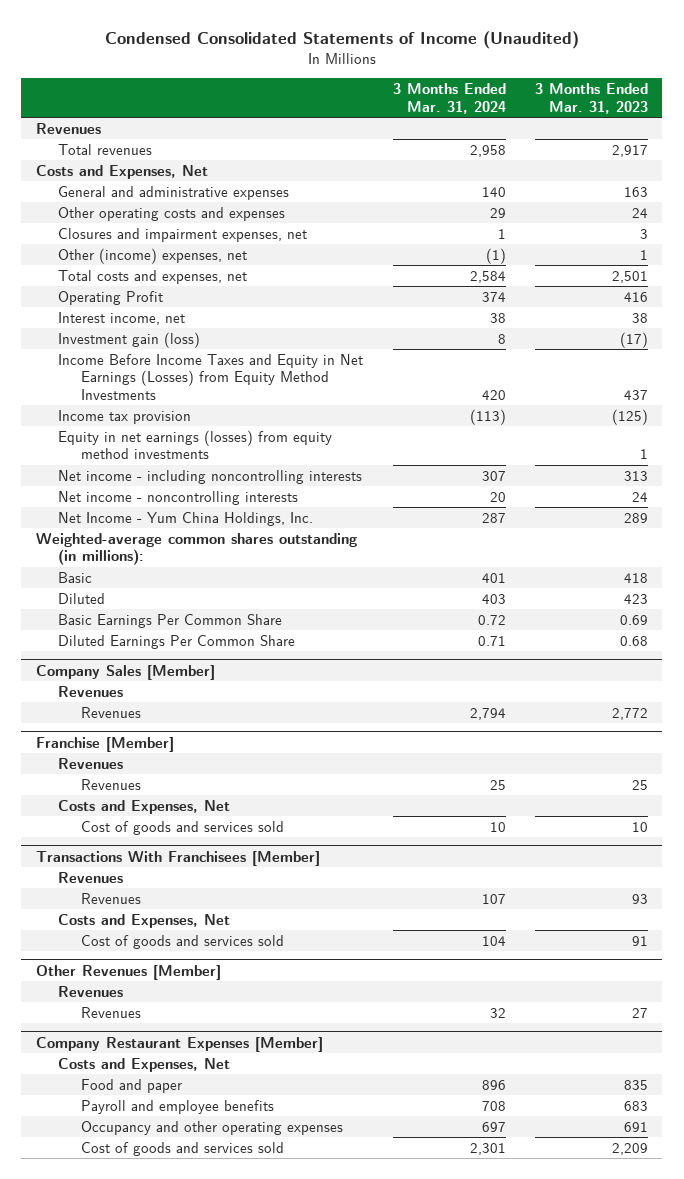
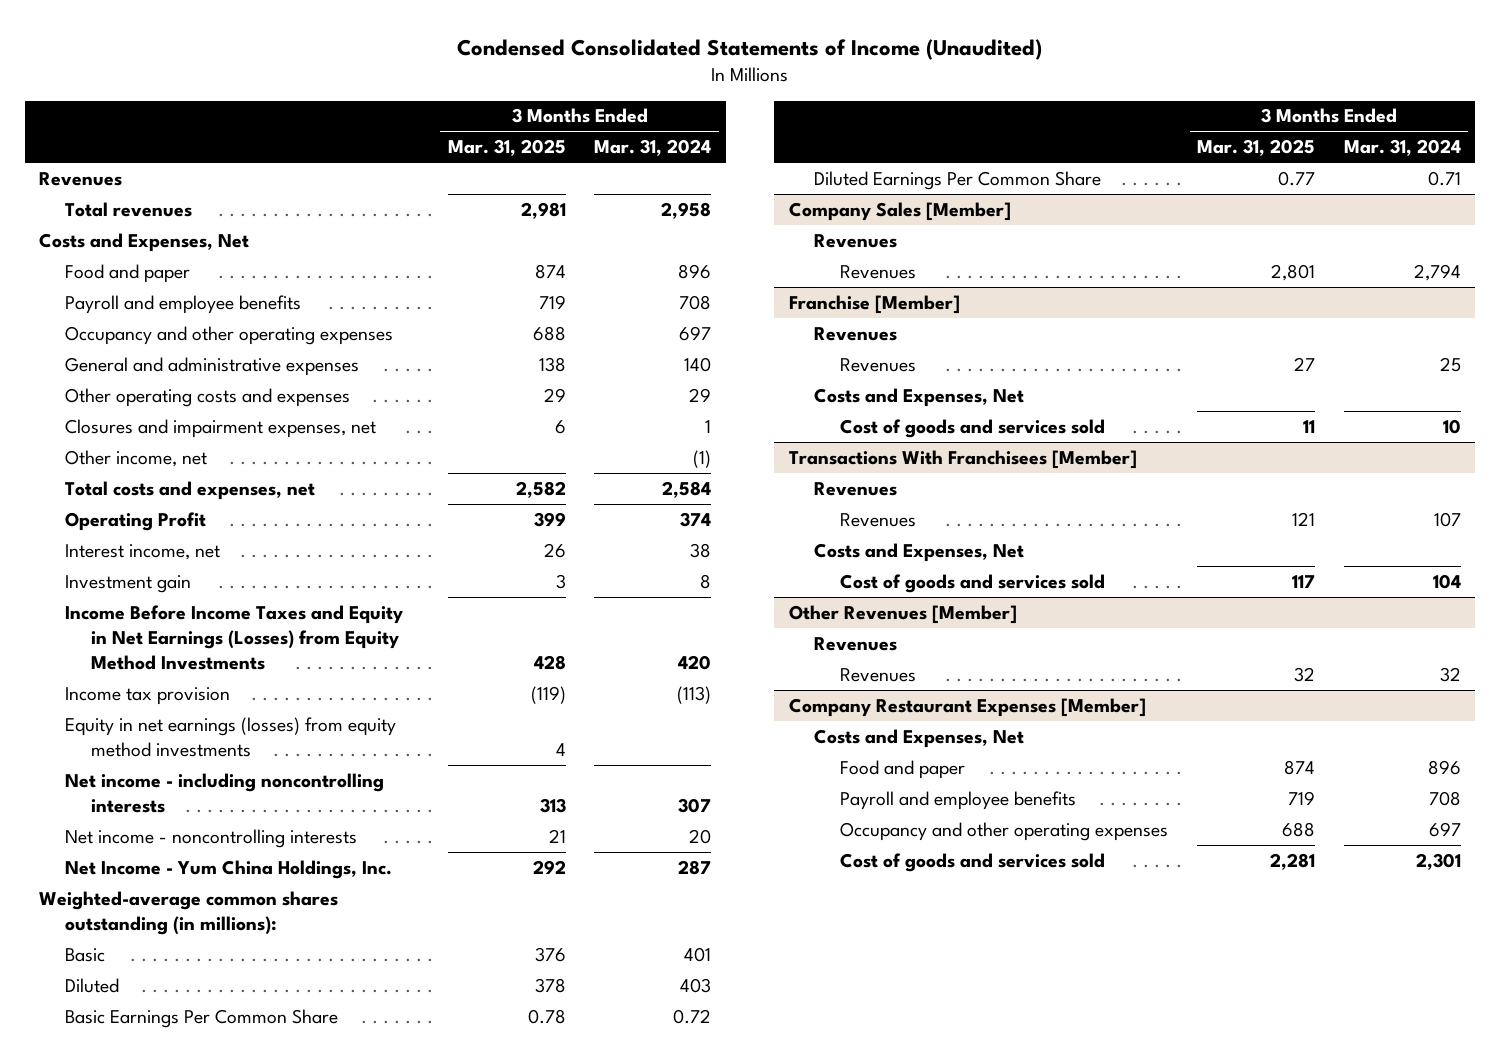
- | 3 Months Ended Mar. 31, 2024 | 3 Months Ended Mar. 31, 2023
+ | 3 Months Ended Mar. 31, 2025 | 3 Months Ended Mar. 31, 2024
+ Food and paper | 874 | 896
+ Payroll and employee benefits | 719 | 708
+ Occupancy and other operating expenses | 688 | 697
- Other (income) expenses, net | (1) | 1
+ Other income, net | | (1)
- Investment gain (loss) | 8 | (17)
+ Investment gain | 3 | 8

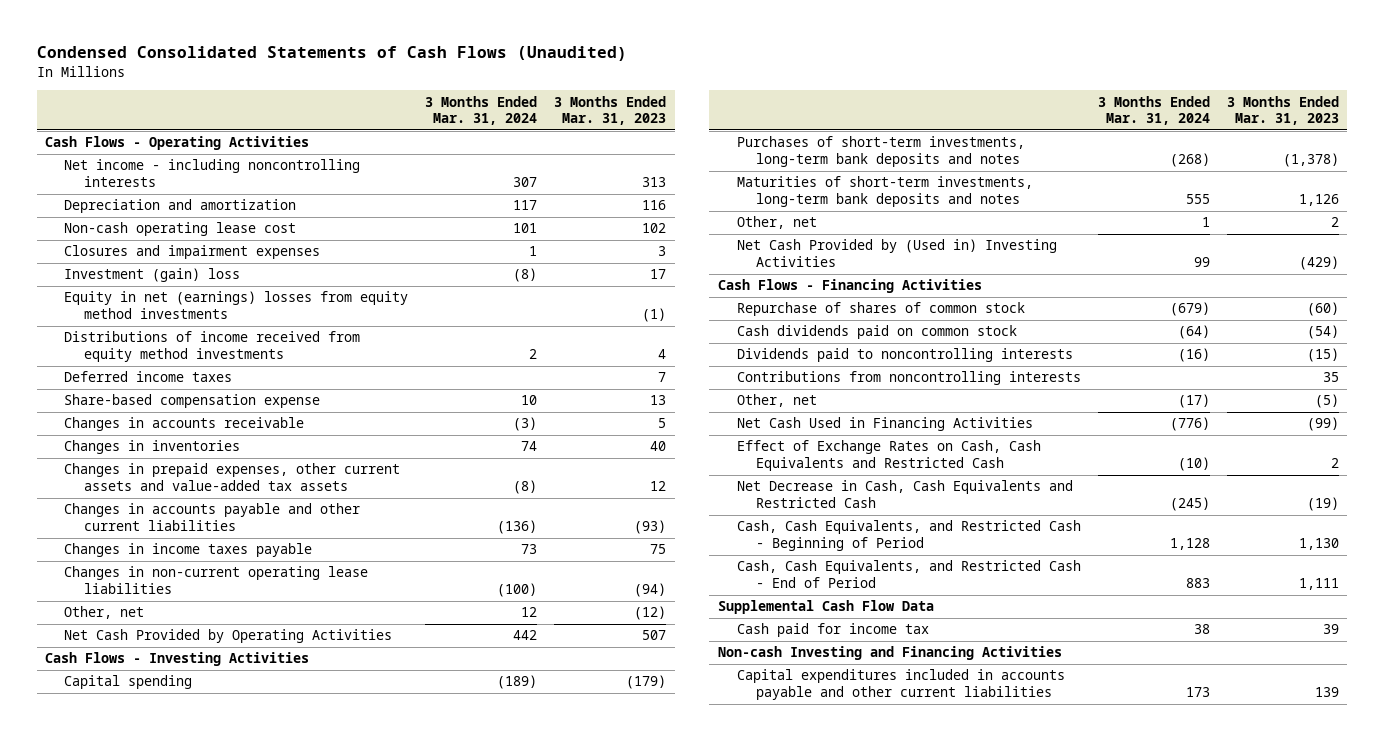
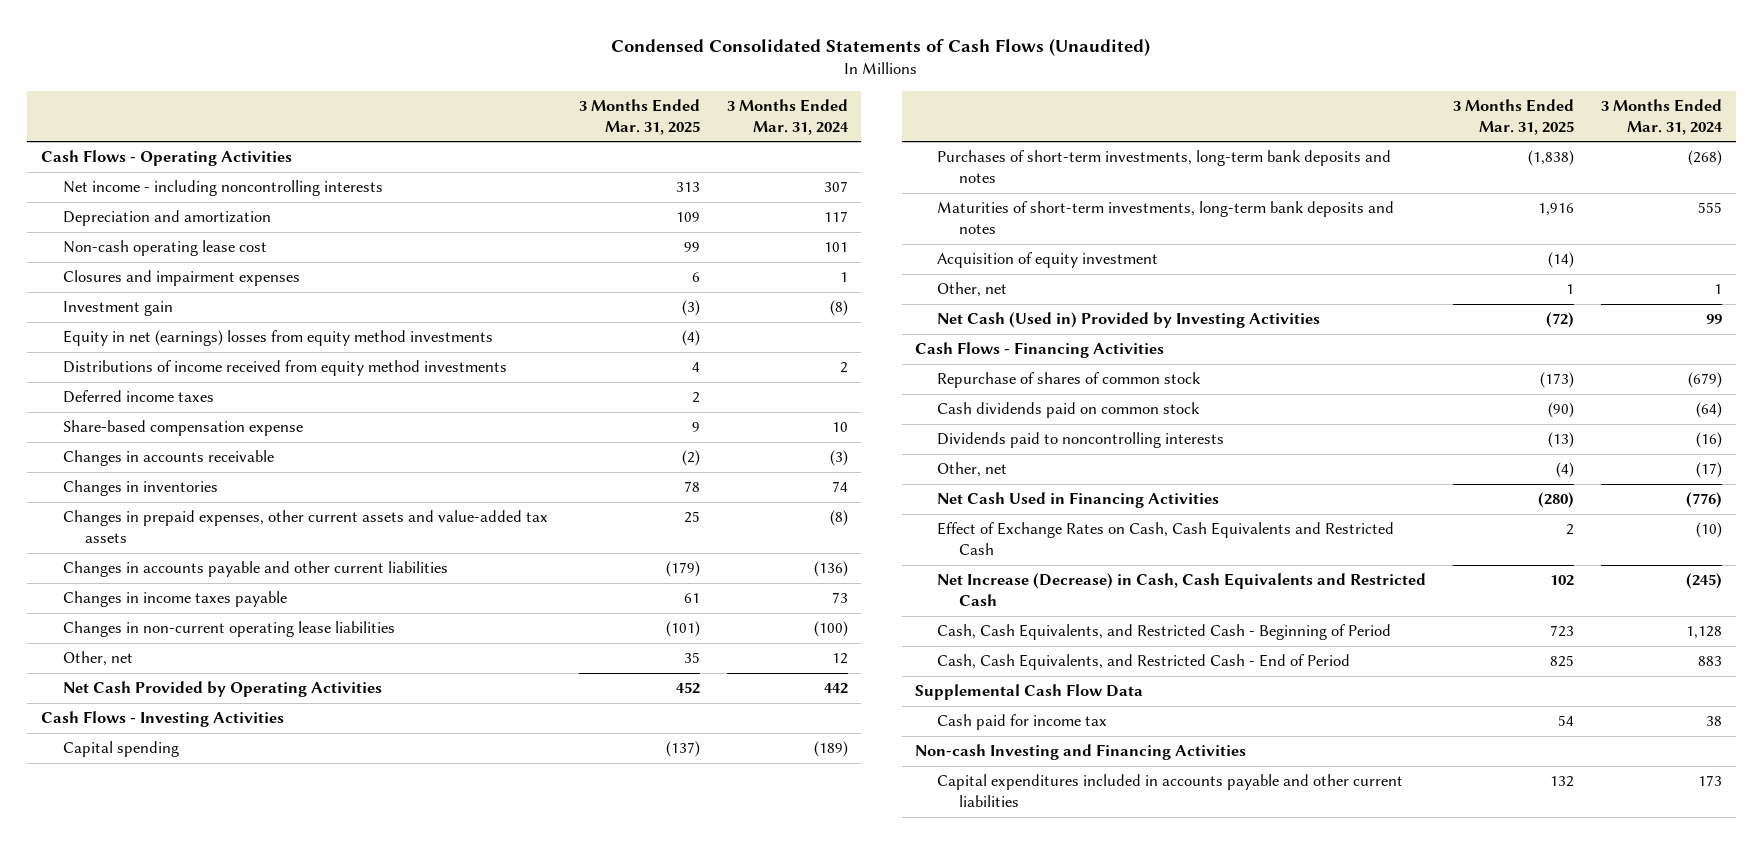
- | 3 Months Ended Mar. 31, 2024 | 3 Months Ended Mar. 31, 2023
+ | 3 Months Ended Mar. 31, 2025 | 3 Months Ended Mar. 31, 2024
- Investment (gain) loss | (8) | 17
+ Investment gain | (3) | (8)
+ Acquisition of equity investment | (14) |
- Net Cash Provided by (Used in) Investing Activities | 99 | (429)
+ Net Cash (Used in) Provided by Investing Activities | (72) | 99
- Contributions from noncontrolling interests | | 35
- Net Decrease in Cash, Cash Equivalents and Restricted Cash | (245) | (19)
+ Net Increase (Decrease) in Cash, Cash Equivalents and Restricted Cash | 102 | (245)

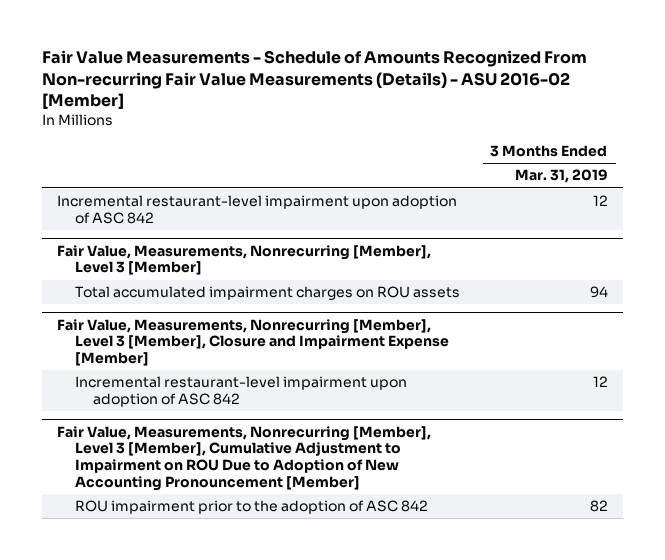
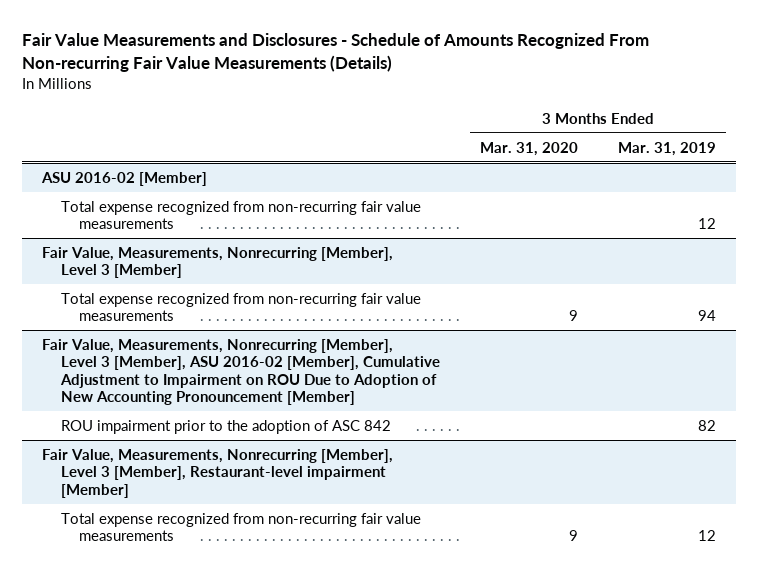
- Fair Value Measurements - Schedule of Amounts Recognized From Non-recurring Fair Value Measurements (Details) - ASU 2016-02 [Member]
+ Fair Value Measurements and Disclosures - Schedule of Amounts Recognized From Non-recurring Fair Value Measurements (Details)
- | 3 Months Ended Mar. 31, 2019
+ | 3 Months Ended Mar. 31, 2020 | 3 Months Ended Mar. 31, 2019
- Incremental restaurant-level impairment upon adoption of ASC 842 | 12
+ ASU 2016-02 [Member]
+ Total expense recognized from non-recurring fair value measurements | | 12
@ Fair Value, Measurements, Nonrecurring [Member], Level 3 [Member]
- Total accumulated impairment charges on ROU assets | 94
- Fair Value, Measurements, Nonrecurring [Member], Level 3 [Member], Closure and Impairment Expense [Member]
- Incremental restaurant-level impairment upon adoption of ASC 842 | 12
- Fair Value, Measurements, Nonrecurring [Member], Level 3 [Member], Cumulative Adjustment to Impairment on ROU Due to Adoption of New Accounting Pronouncement [Member]
@ Fair Value, Measurements, Nonrecurring [Member], Level 3 [Member]
+ Total expense recognized from non-recurring fair value measurements | 9 | 94
+ Fair Value, Measurements, Nonrecurring [Member], Level 3 [Member], ASU 2016-02 [Member], Cumulative Adjustment to Impairment on ROU Due to Adoption of New Accounting Pronouncement [Member]
+ Fair Value, Measurements, Nonrecurring [Member], Level 3 [Member], Restaurant-level impairment [Member]
+ Total expense recognized from non-recurring fair value measurements | 9 | 12

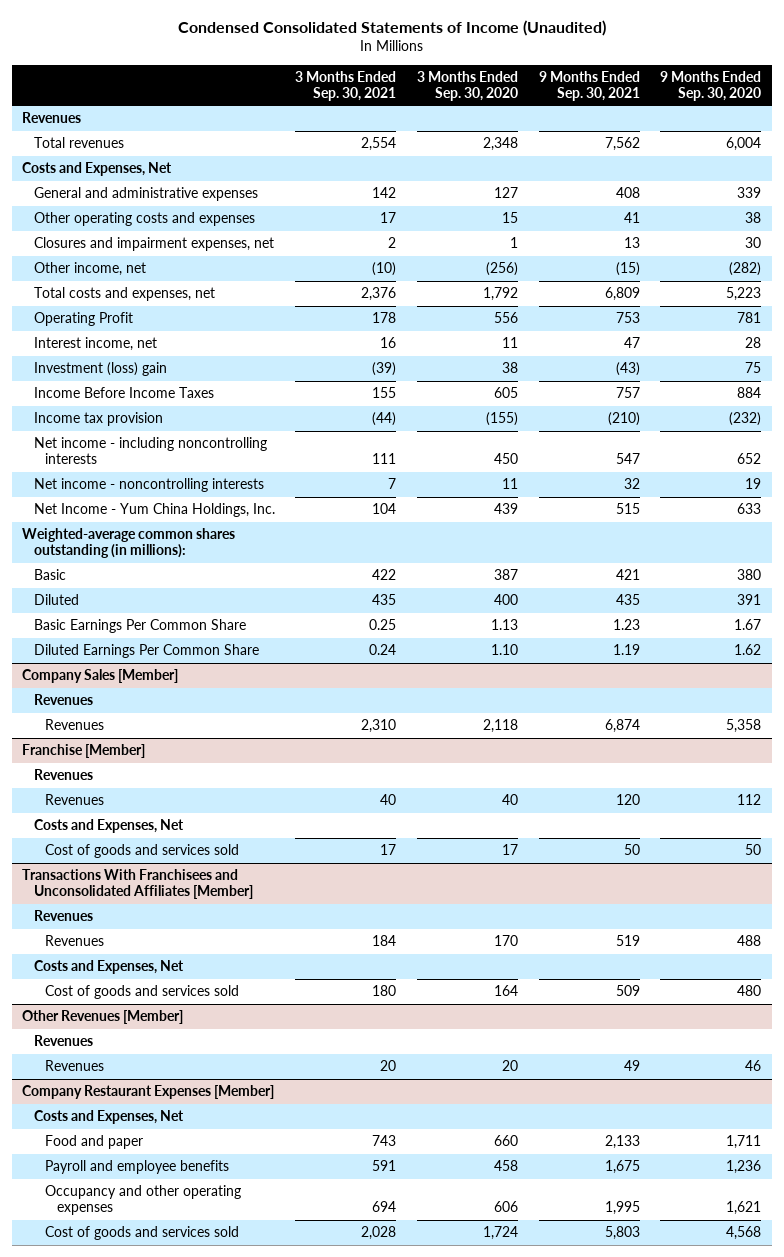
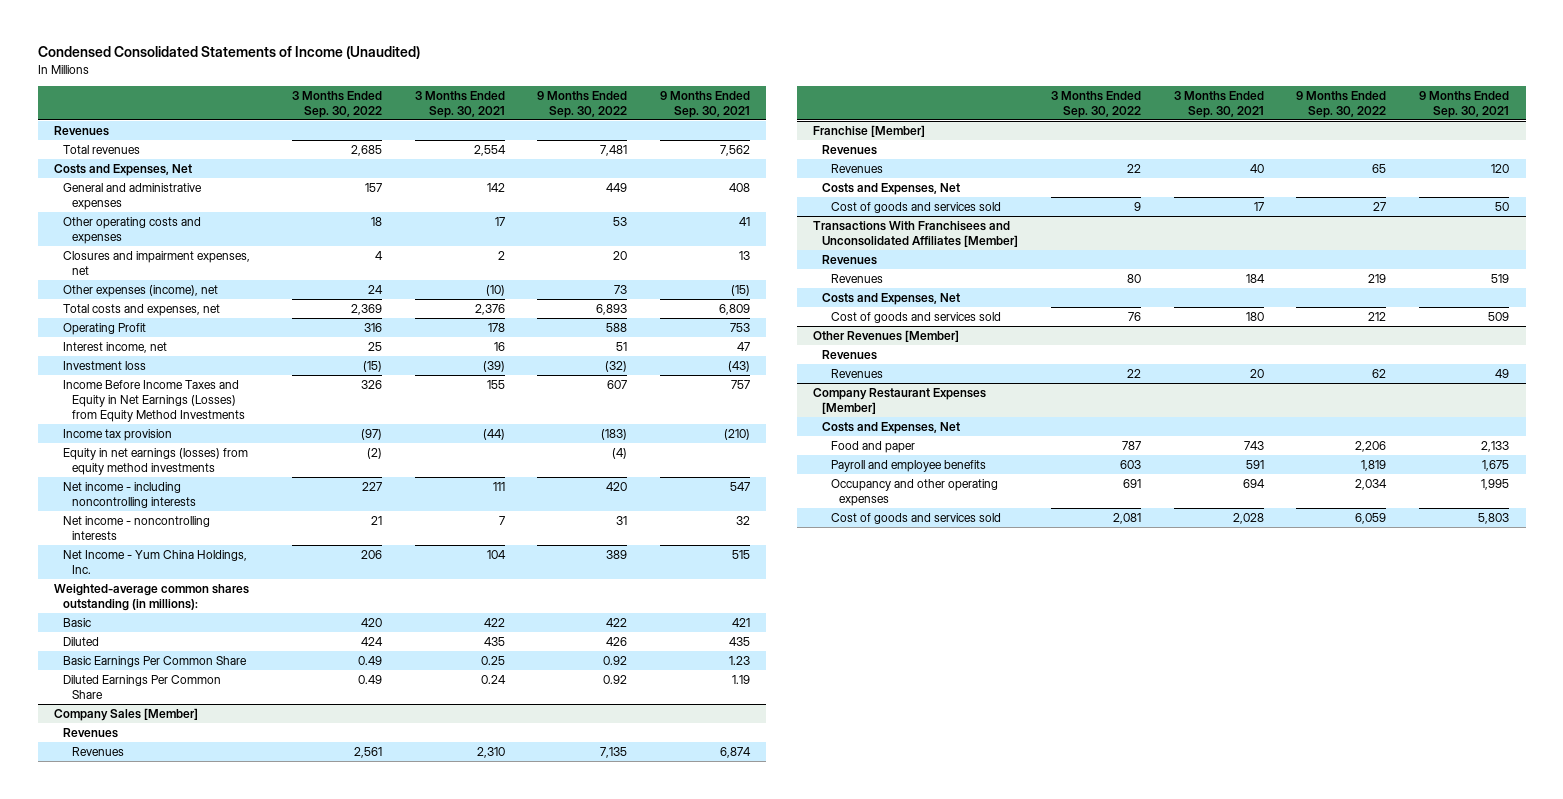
- | 3 Months Ended Sep. 30, 2021 | 3 Months Ended Sep. 30, 2020 | 9 Months Ended Sep. 30, 2021 | 9 Months Ended Sep. 30, 2020
+ | 3 Months Ended Sep. 30, 2022 | 3 Months Ended Sep. 30, 2021 | 9 Months Ended Sep. 30, 2022 | 9 Months Ended Sep. 30, 2021
- Other income, net | (10) | (256) | (15) | (282)
+ Other expenses (income), net | 24 | (10) | 73 | (15)
- Investment (loss) gain | (39) | 38 | (43) | 75
- Income Before Income Taxes | 155 | 605 | 757 | 884
+ Investment loss | (15) | (39) | (32) | (43)
+ Income Before Income Taxes and Equity in Net Earnings (Losses) from Equity Method Investments | 326 | 155 | 607 | 757
+ Equity in net earnings (losses) from equity method investments | (2) | | (4) |

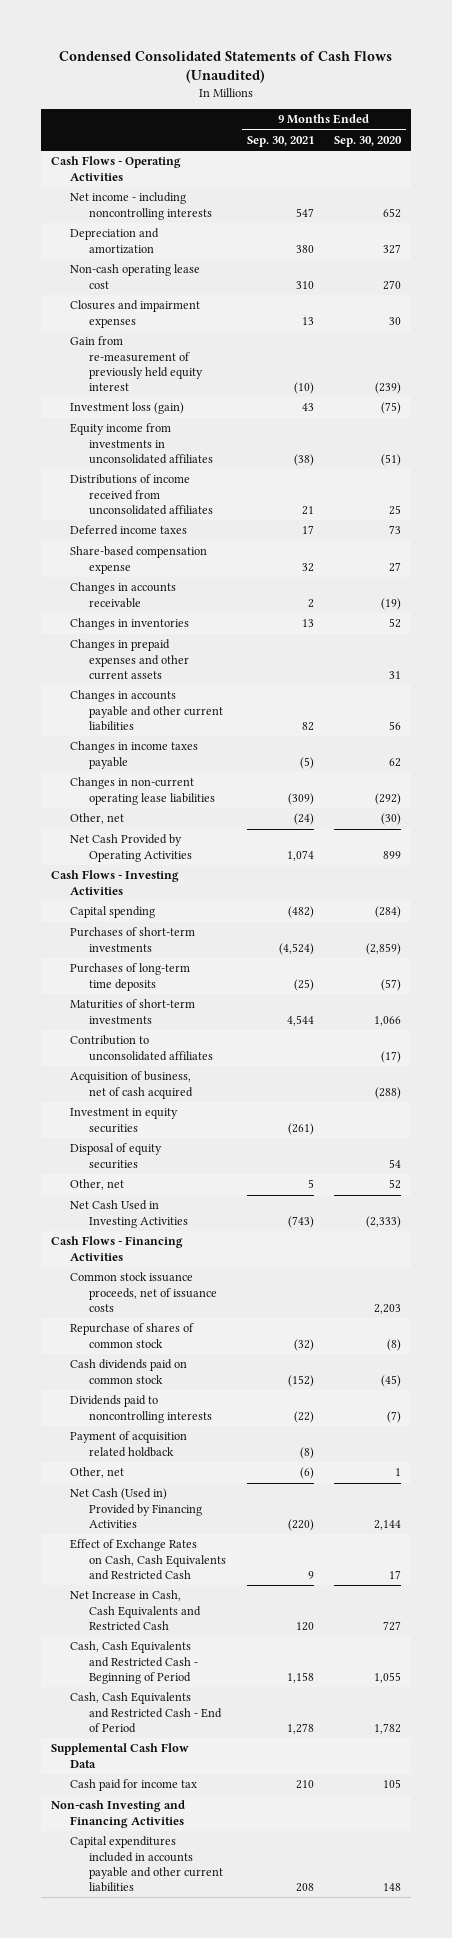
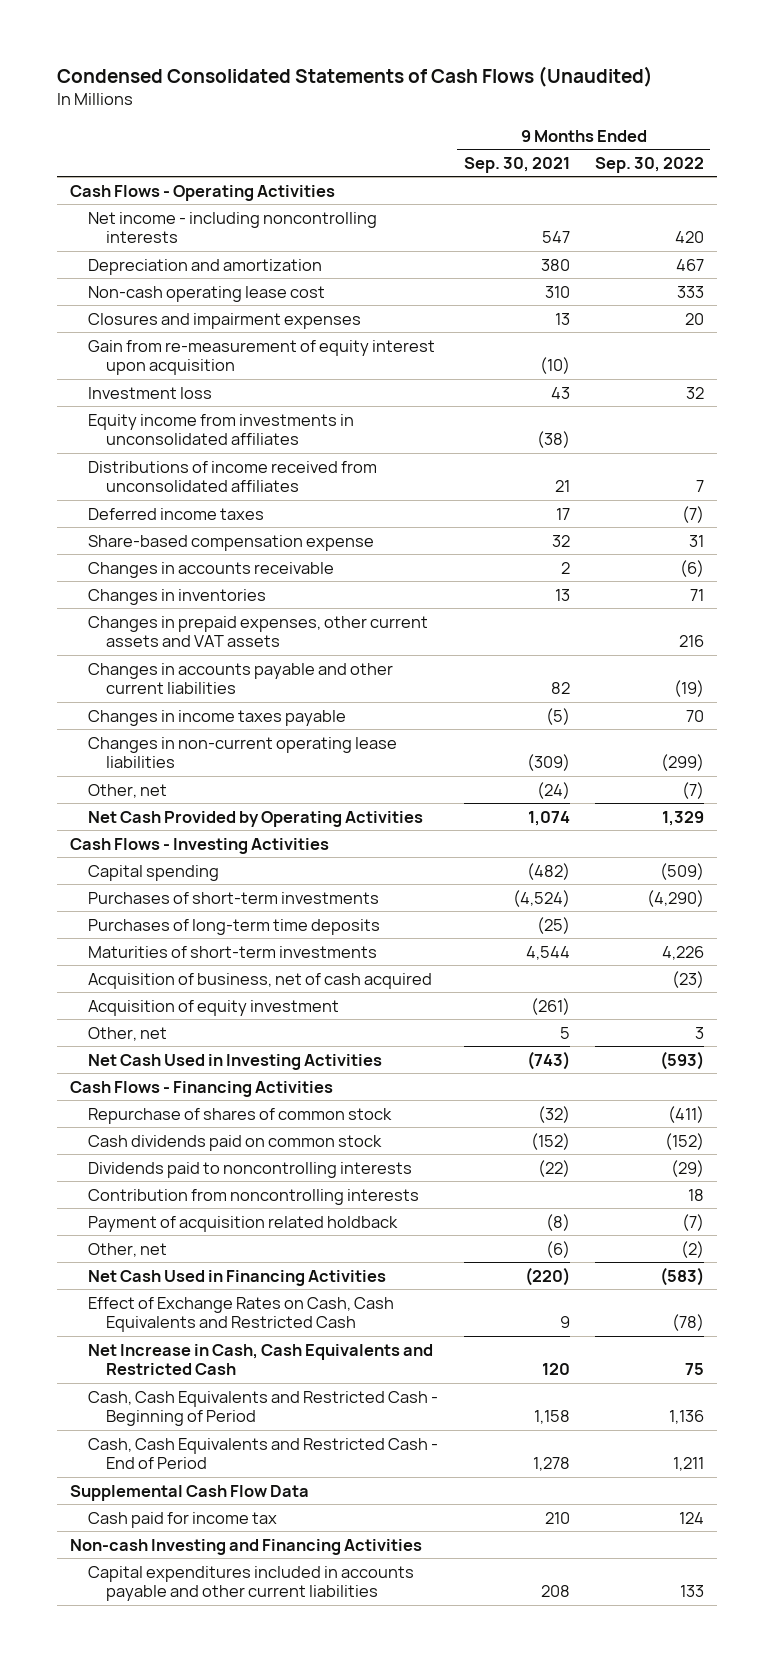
- | 9 Months Ended Sep. 30, 2021 | 9 Months Ended Sep. 30, 2020
+ | 9 Months Ended Sep. 30, 2021 | 9 Months Ended Sep. 30, 2022
- Gain from re-measurement of previously held equity interest | (10) | (239)
- Investment loss (gain) | 43 | (75)
+ Gain from re-measurement of equity interest upon acquisition | (10) |
+ Investment loss | 43 | 32
- Changes in prepaid expenses and other current assets | | 31
+ Changes in prepaid expenses, other current assets and VAT assets | | 216
- Contribution to unconsolidated affiliates | | (17)
- Investment in equity securities | (261) |
- Disposal of equity securities | | 54
+ Acquisition of equity investment | (261) |
- Common stock issuance proceeds, net of issuance costs | | 2,203
+ Contribution from noncontrolling interests | | 18
- Net Cash (Used in) Provided by Financing Activities | (220) | 2,144
+ Net Cash Used in Financing Activities | (220) | (583)

